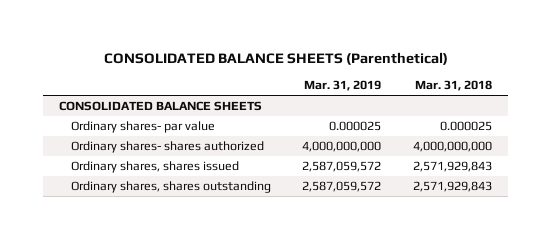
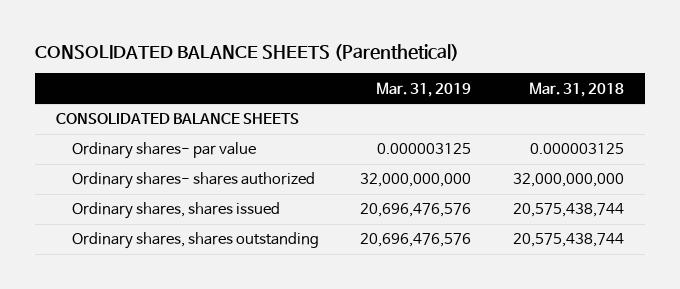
- Ordinary shares- par value | 0.000025 | 0.000025
- Ordinary shares- shares authorized | 4,000,000,000 | 4,000,000,000
- Ordinary shares, shares issued | 2,587,059,572 | 2,571,929,843
- Ordinary shares, shares outstanding | 2,587,059,572 | 2,571,929,843
+ Ordinary shares- par value | 0.000003125 | 0.000003125
+ Ordinary shares- shares authorized | 32,000,000,000 | 32,000,000,000
+ Ordinary shares, shares issued | 20,696,476,576 | 20,575,438,744
+ Ordinary shares, shares outstanding | 20,696,476,576 | 20,575,438,744

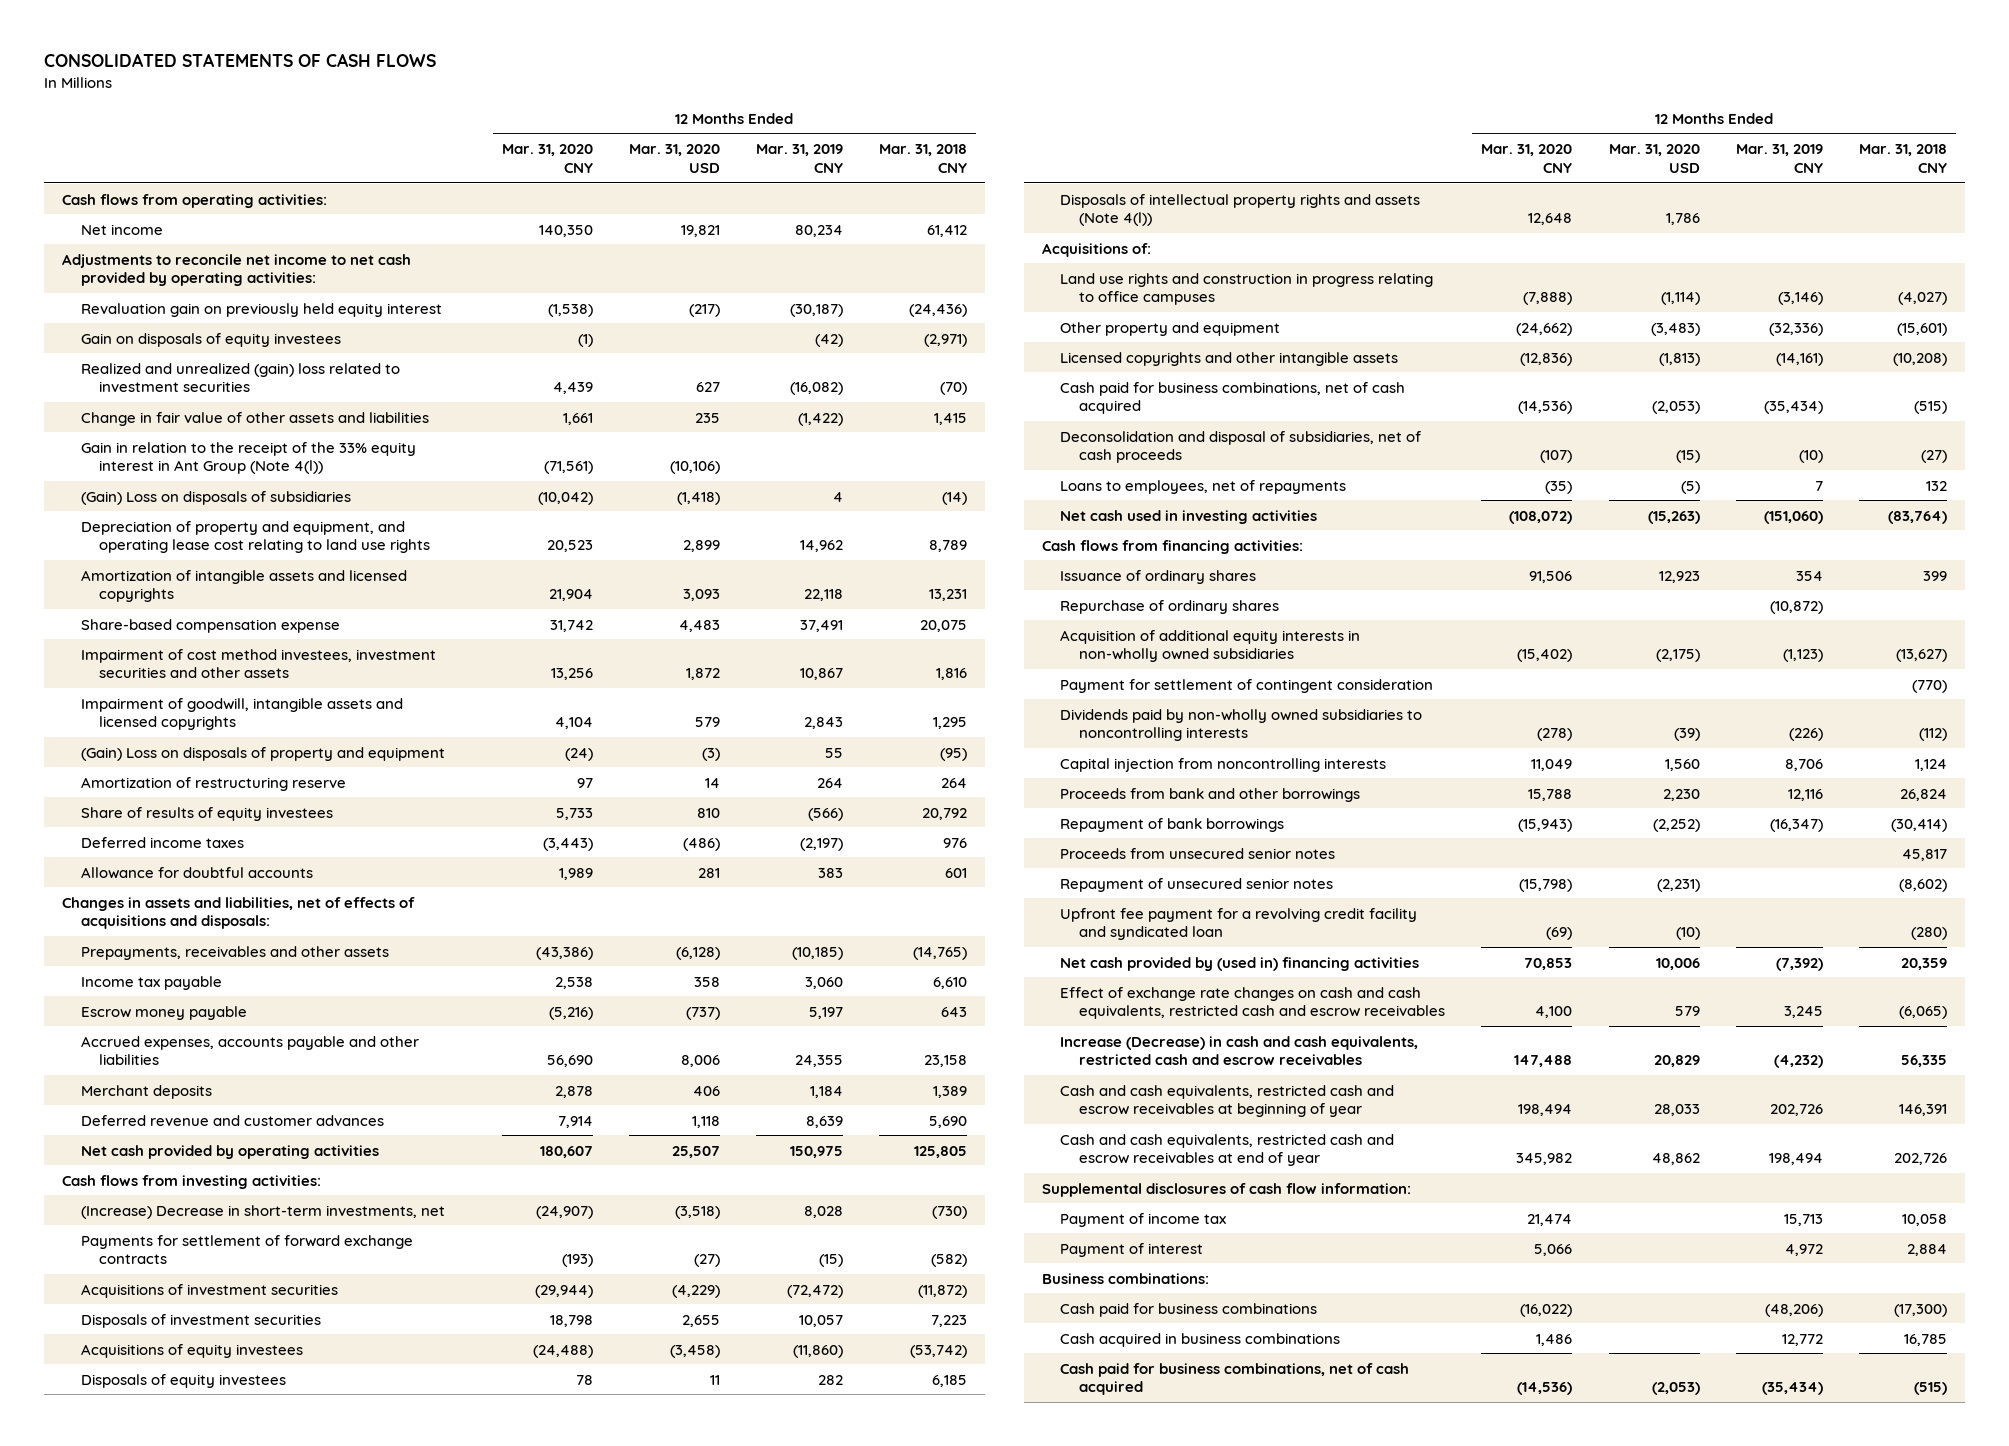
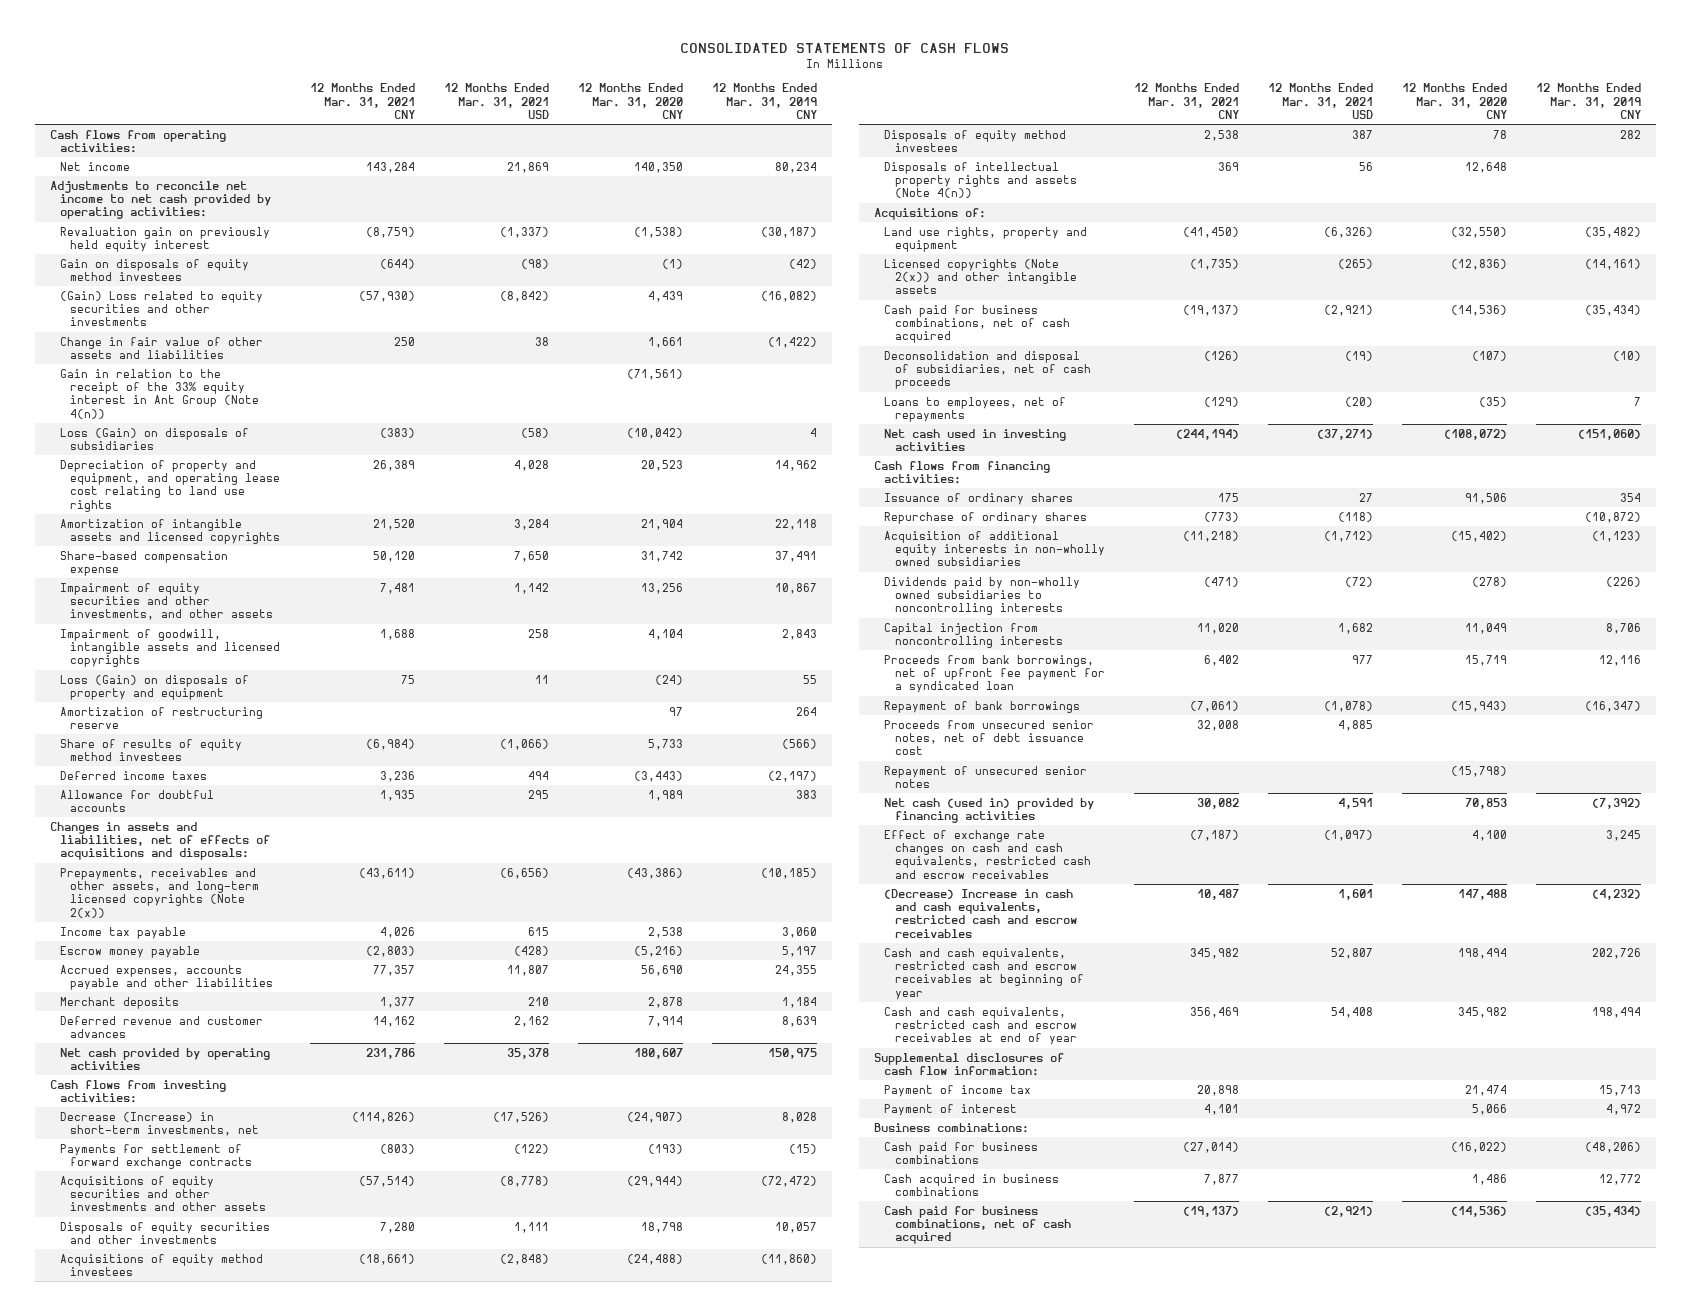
- | 12 Months Ended Mar. 31, 2020 CNY | 12 Months Ended Mar. 31, 2020 USD | 12 Months Ended Mar. 31, 2019 CNY | 12 Months Ended Mar. 31, 2018 CNY
+ | 12 Months Ended Mar. 31, 2021 CNY | 12 Months Ended Mar. 31, 2021 USD | 12 Months Ended Mar. 31, 2020 CNY | 12 Months Ended Mar. 31, 2019 CNY
- Gain on disposals of equity investees | (1) | | (42) | (2,971)
- Realized and unrealized (gain) loss related to investment securities | 4,439 | 627 | (16,082) | (70)
+ Gain on disposals of equity method investees | (644) | (98) | (1) | (42)
+ (Gain) Loss related to equity securities and other investments | (57,930) | (8,842) | 4,439 | (16,082)
- Gain in relation to the receipt of the 33% equity interest in Ant Group (Note 4(l)) | (71,561) | (10,106) | |
- (Gain) Loss on disposals of subsidiaries | (10,042) | (1,418) | 4 | (14)
+ Gain in relation to the receipt of the 33% equity interest in Ant Group (Note 4(n)) | | | (71,561) |
+ Loss (Gain) on disposals of subsidiaries | (383) | (58) | (10,042) | 4
- Impairment of cost method investees, investment securities and other assets | 13,256 | 1,872 | 10,867 | 1,816
+ Impairment of equity securities and other investments, and other assets | 7,481 | 1,142 | 13,256 | 10,867
- (Gain) Loss on disposals of property and equipment | (24) | (3) | 55 | (95)
+ Loss (Gain) on disposals of property and equipment | 75 | 11 | (24) | 55
- Share of results of equity investees | 5,733 | 810 | (566) | 20,792
+ Share of results of equity method investees | (6,984) | (1,066) | 5,733 | (566)
- Prepayments, receivables and other assets | (43,386) | (6,128) | (10,185) | (14,765)
+ Prepayments, receivables and other assets, and long-term licensed copyrights (Note 2(x)) | (43,611) | (6,656) | (43,386) | (10,185)
- (Increase) Decrease in short-term investments, net | (24,907) | (3,518) | 8,028 | (730)
+ Decrease (Increase) in short-term investments, net | (114,826) | (17,526) | (24,907) | 8,028
- Acquisitions of investment securities | (29,944) | (4,229) | (72,472) | (11,872)
- Disposals of investment securities | 18,798 | 2,655 | 10,057 | 7,223
- Acquisitions of equity investees | (24,488) | (3,458) | (11,860) | (53,742)
- Disposals of equity investees | 78 | 11 | 282 | 6,185
- Disposals of intellectual property rights and assets (Note 4(l)) | 12,648 | 1,786 | |
+ Acquisitions of equity securities and other investments and other assets | (57,514) | (8,778) | (29,944) | (72,472)
+ Disposals of equity securities and other investments | 7,280 | 1,111 | 18,798 | 10,057
+ Acquisitions of equity method investees | (18,661) | (2,848) | (24,488) | (11,860)
+ Disposals of equity method investees | 2,538 | 387 | 78 | 282
+ Disposals of intellectual property rights and assets (Note 4(n)) | 369 | 56 | 12,648 |
- Land use rights and construction in progress relating to office campuses | (7,888) | (1,114) | (3,146) | (4,027)
- Other property and equipment | (24,662) | (3,483) | (32,336) | (15,601)
- Licensed copyrights and other intangible assets | (12,836) | (1,813) | (14,161) | (10,208)
+ Land use rights, property and equipment | (41,450) | (6,326) | (32,550) | (35,482)
+ Licensed copyrights (Note 2(x)) and other intangible assets | (1,735) | (265) | (12,836) | (14,161)
- Payment for settlement of contingent consideration | | | | (770)
- Proceeds from bank and other borrowings | 15,788 | 2,230 | 12,116 | 26,824
+ Proceeds from bank borrowings, net of upfront fee payment for a syndicated loan | 6,402 | 977 | 15,719 | 12,116
- Proceeds from unsecured senior notes | | | | 45,817
+ Proceeds from unsecured senior notes, net of debt issuance cost | 32,008 | 4,885 | |
- Upfront fee payment for a revolving credit facility and syndicated loan | (69) | (10) | | (280)
- Net cash provided by (used in) financing activities | 70,853 | 10,006 | (7,392) | 20,359
+ Net cash (used in) provided by financing activities | 30,082 | 4,591 | 70,853 | (7,392)
- Increase (Decrease) in cash and cash equivalents, restricted cash and escrow receivables | 147,488 | 20,829 | (4,232) | 56,335
+ (Decrease) Increase in cash and cash equivalents, restricted cash and escrow receivables | 10,487 | 1,601 | 147,488 | (4,232)

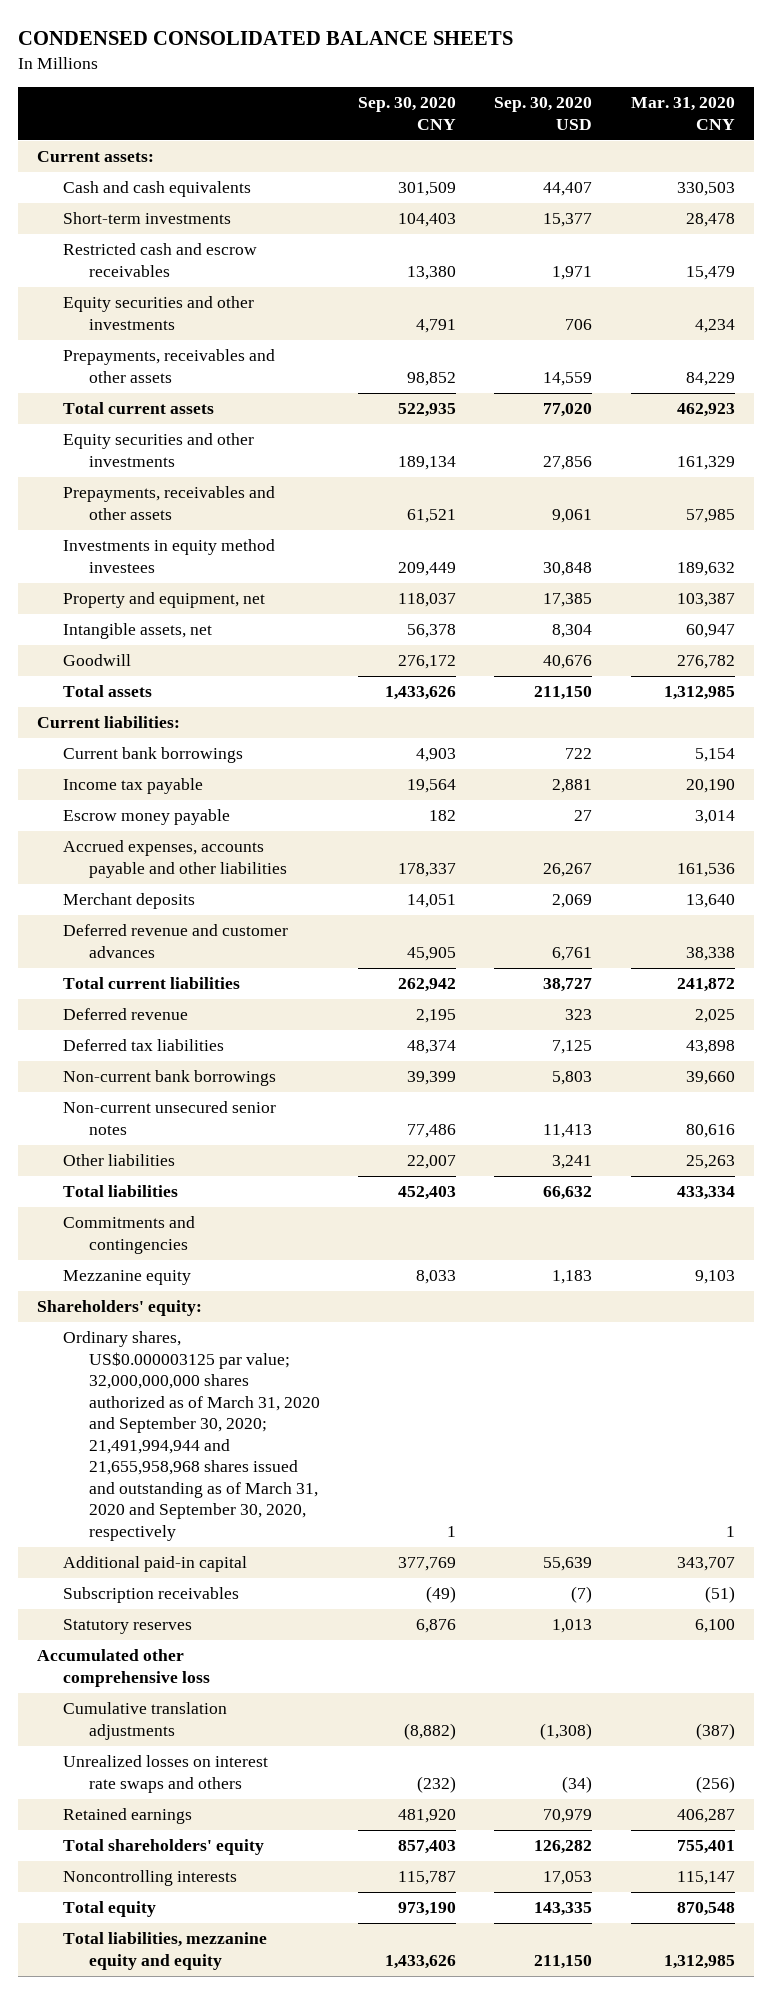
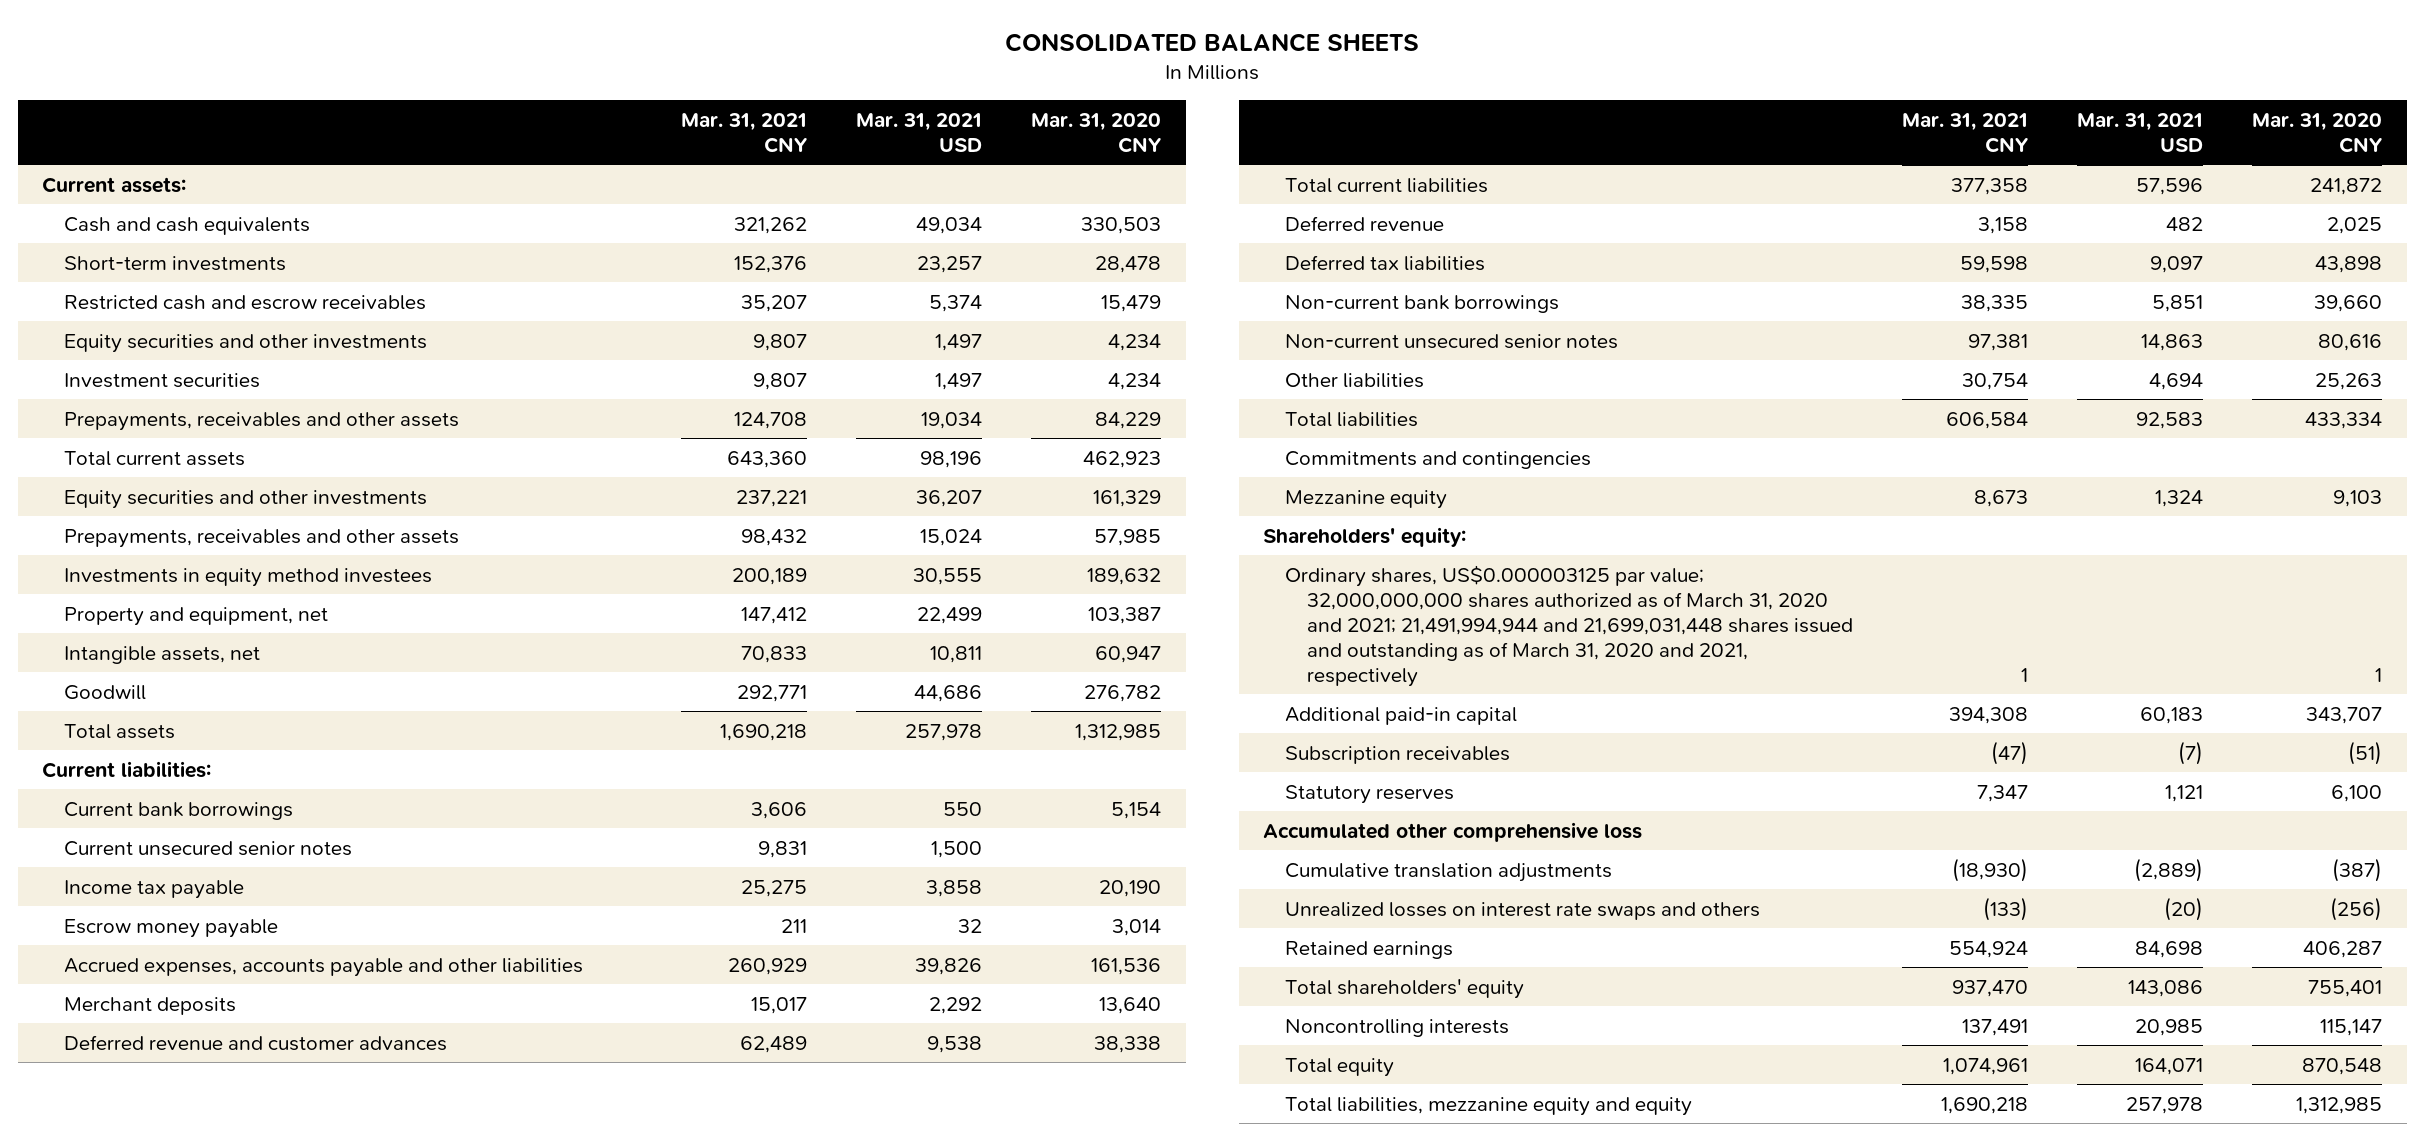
- CONDENSED CONSOLIDATED BALANCE SHEETS
+ CONSOLIDATED BALANCE SHEETS
- | Sep. 30, 2020 CNY | Sep. 30, 2020 USD | Mar. 31, 2020 CNY
+ | Mar. 31, 2021 CNY | Mar. 31, 2021 USD | Mar. 31, 2020 CNY
+ Investment securities | 9,807 | 1,497 | 4,234
+ Current unsecured senior notes | 9,831 | 1,500 |
- Ordinary shares, US$0.000003125 par value; 32,000,000,000 shares authorized as of March 31, 2020 and September 30, 2020; 21,491,994,944 and 21,655,958,968 shares issued and outstanding as of March 31, 2020 and September 30, 2020, respectively | 1 | | 1
+ Ordinary shares, US$0.000003125 par value; 32,000,000,000 shares authorized as of March 31, 2020 and 2021; 21,491,994,944 and 21,699,031,448 shares issued and outstanding as of March 31, 2020 and 2021, respectively | 1 | | 1

